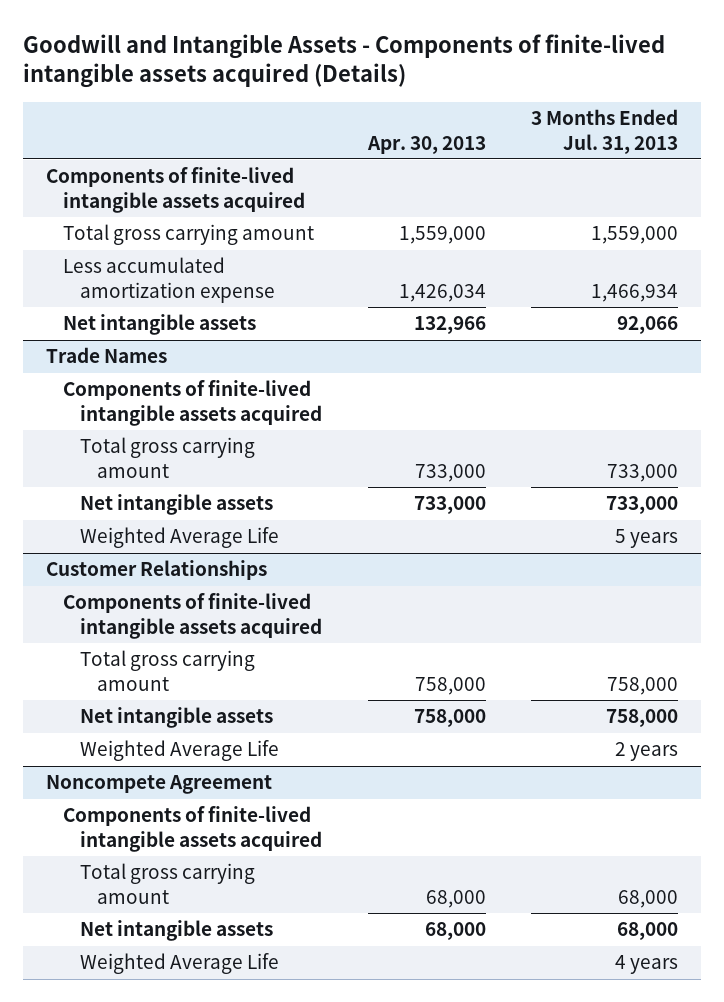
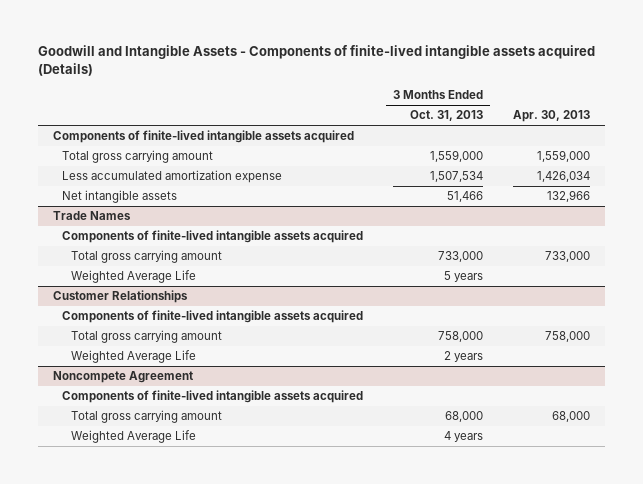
- | Apr. 30, 2013 | 3 Months Ended Jul. 31, 2013
+ | 3 Months Ended Oct. 31, 2013 | Apr. 30, 2013
@ Trade Names
- Net intangible assets | 733,000 | 733,000
@ Customer Relationships
- Net intangible assets | 758,000 | 758,000
@ Noncompete Agreement
- Net intangible assets | 68,000 | 68,000

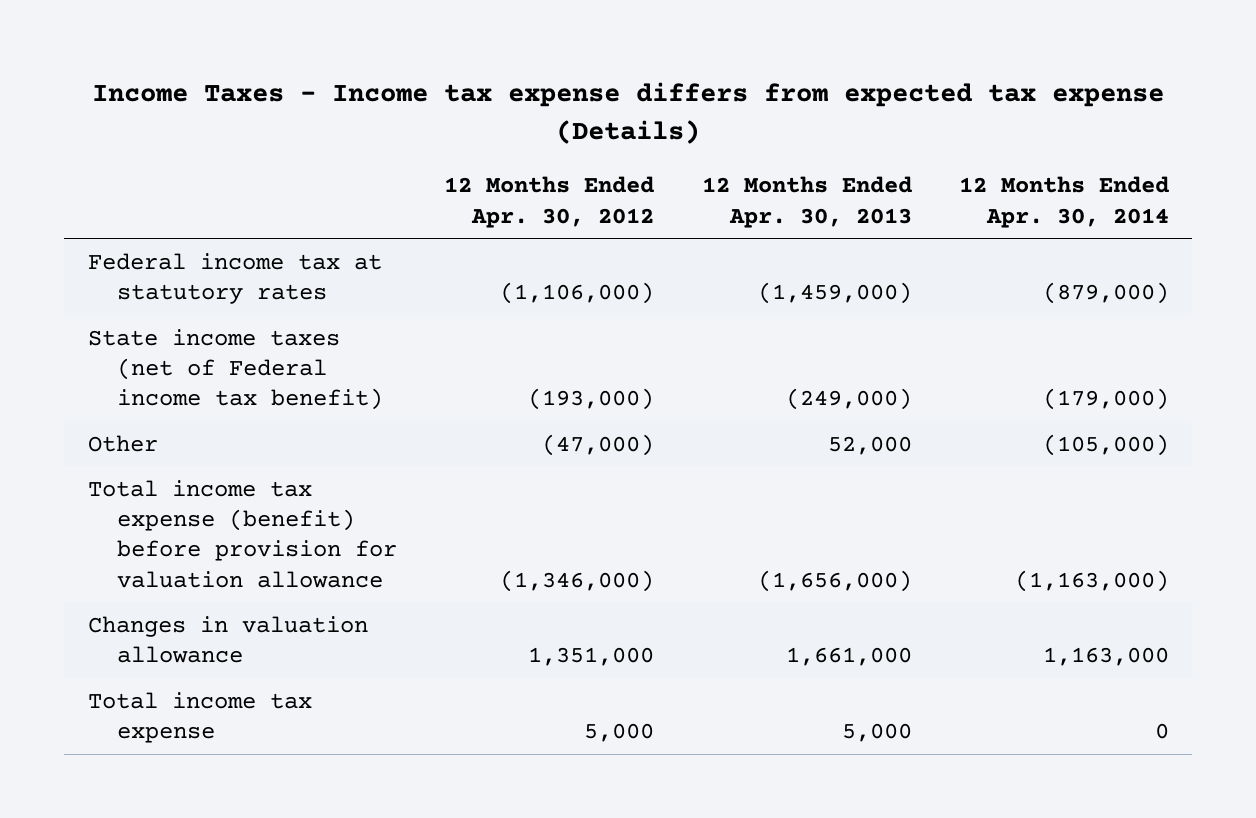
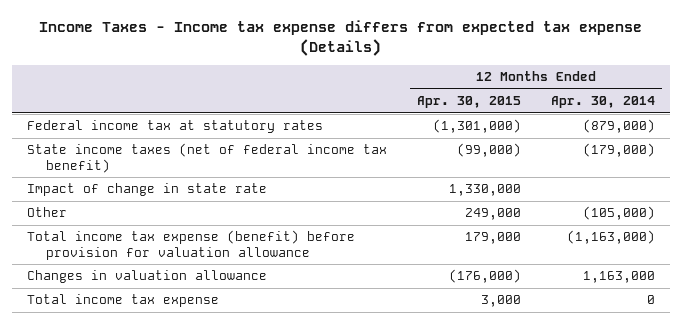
- | 12 Months Ended Apr. 30, 2012 | 12 Months Ended Apr. 30, 2013 | 12 Months Ended Apr. 30, 2014
+ | 12 Months Ended Apr. 30, 2015 | 12 Months Ended Apr. 30, 2014
- State income taxes (net of Federal income tax benefit) | (193,000) | (249,000) | (179,000)
+ State income taxes (net of federal income tax benefit) | (99,000) | (179,000)
+ Impact of change in state rate | 1,330,000 |

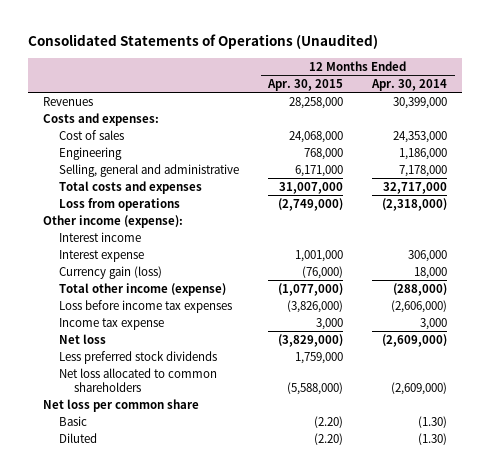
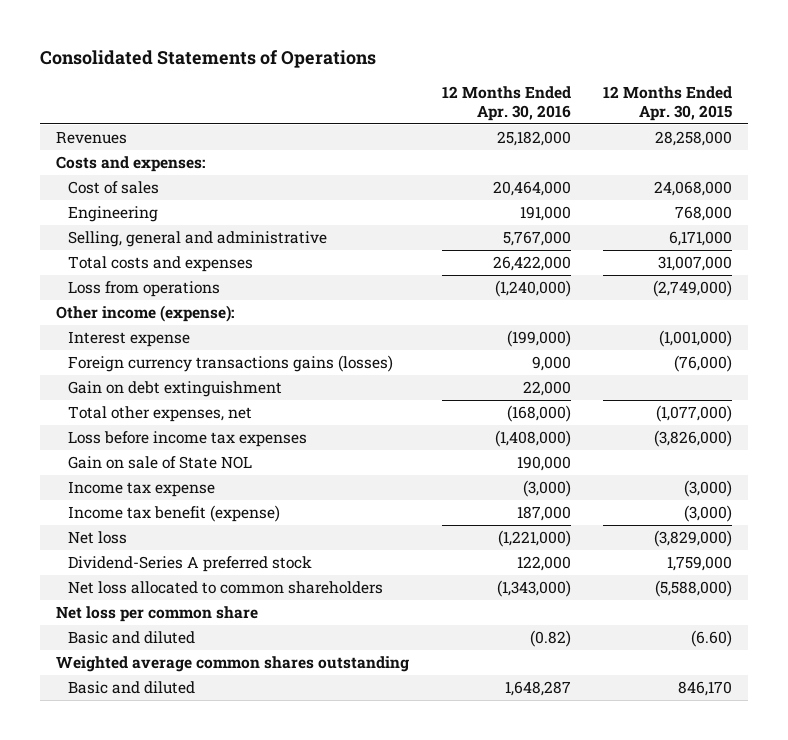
- Consolidated Statements of Operations (Unaudited)
+ Consolidated Statements of Operations
- | 12 Months Ended Apr. 30, 2015 | 12 Months Ended Apr. 30, 2014
+ | 12 Months Ended Apr. 30, 2016 | 12 Months Ended Apr. 30, 2015
- Interest income
- Interest expense | 1,001,000 | 306,000
- Currency gain (loss) | (76,000) | 18,000
- Total other income (expense) | (1,077,000) | (288,000)
+ Interest expense | (199,000) | (1,001,000)
+ Foreign currency transactions gains (losses) | 9,000 | (76,000)
+ Gain on debt extinguishment | 22,000 |
+ Total other expenses, net | (168,000) | (1,077,000)
- Income tax expense | 3,000 | 3,000
+ Gain on sale of State NOL | 190,000 |
+ Income tax expense | (3,000) | (3,000)
+ Income tax benefit (expense) | 187,000 | (3,000)
- Less preferred stock dividends | 1,759,000 |
+ Dividend-Series A preferred stock | 122,000 | 1,759,000
- Basic | (2.20) | (1.30)
- Diluted | (2.20) | (1.30)
+ Basic and diluted | (0.82) | (6.60)
+ Weighted average common shares outstanding
+ Basic and diluted | 1,648,287 | 846,170

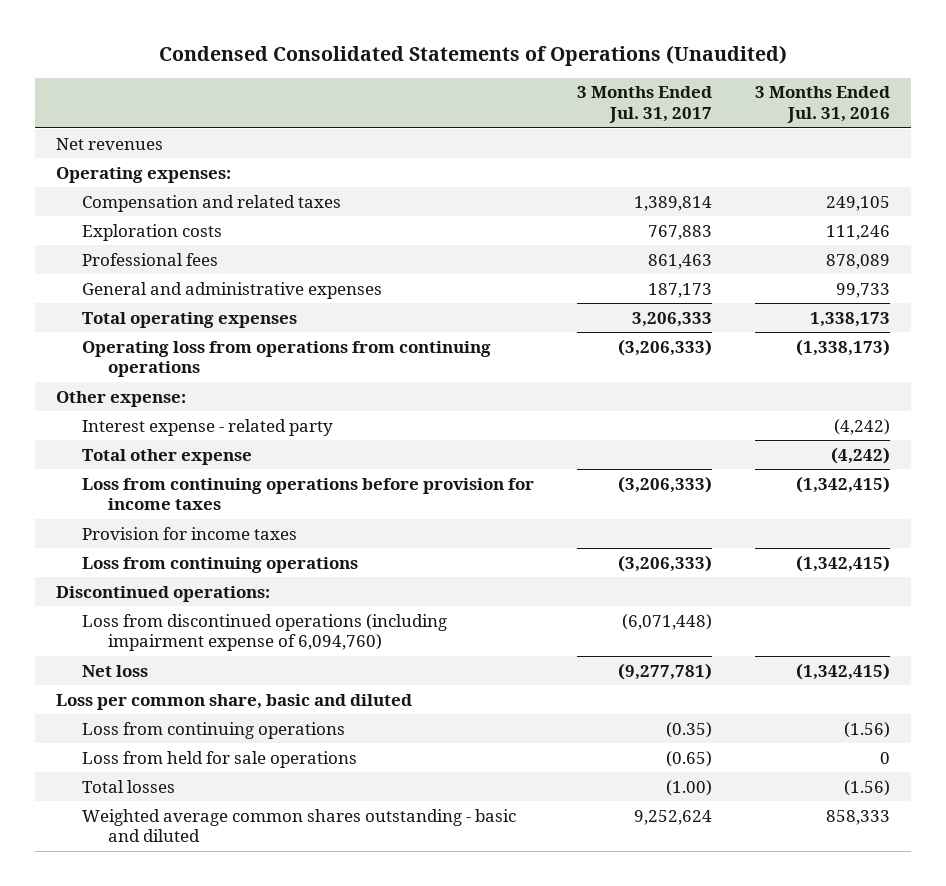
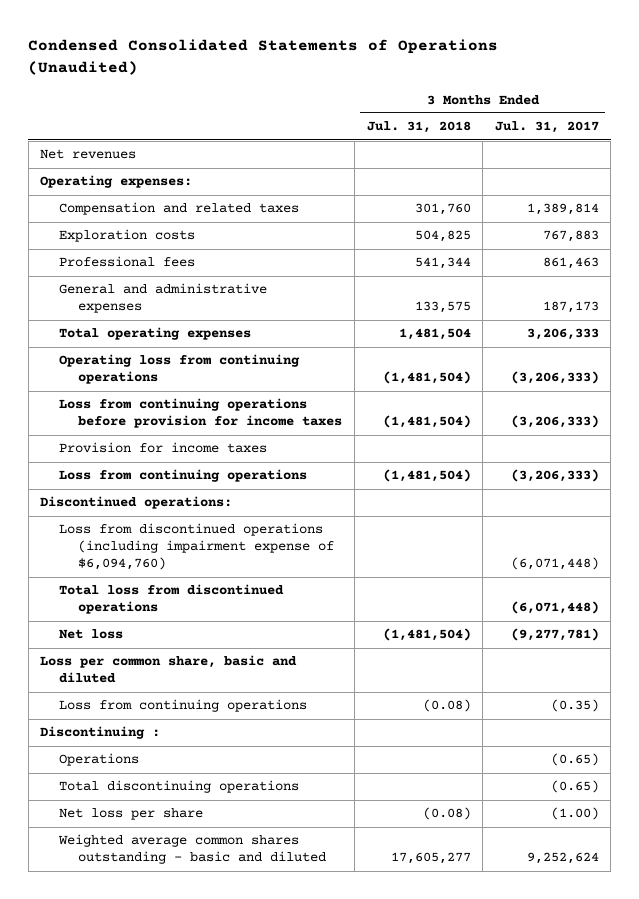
- | 3 Months Ended Jul. 31, 2017 | 3 Months Ended Jul. 31, 2016
+ | 3 Months Ended Jul. 31, 2018 | 3 Months Ended Jul. 31, 2017
- Operating loss from operations from continuing operations | (3,206,333) | (1,338,173)
- Other expense:
- Interest expense - related party | | (4,242)
- Total other expense | | (4,242)
+ Operating loss from continuing operations | (1,481,504) | (3,206,333)
- Loss from discontinued operations (including impairment expense of 6,094,760) | (6,071,448) |
+ Loss from discontinued operations (including impairment expense of $6,094,760) | | (6,071,448)
+ Total loss from discontinued operations | | (6,071,448)
- Loss from held for sale operations | (0.65) | 0
- Total losses | (1.00) | (1.56)
+ Discontinuing :
+ Operations | | (0.65)
+ Total discontinuing operations | | (0.65)
+ Net loss per share | (0.08) | (1.00)

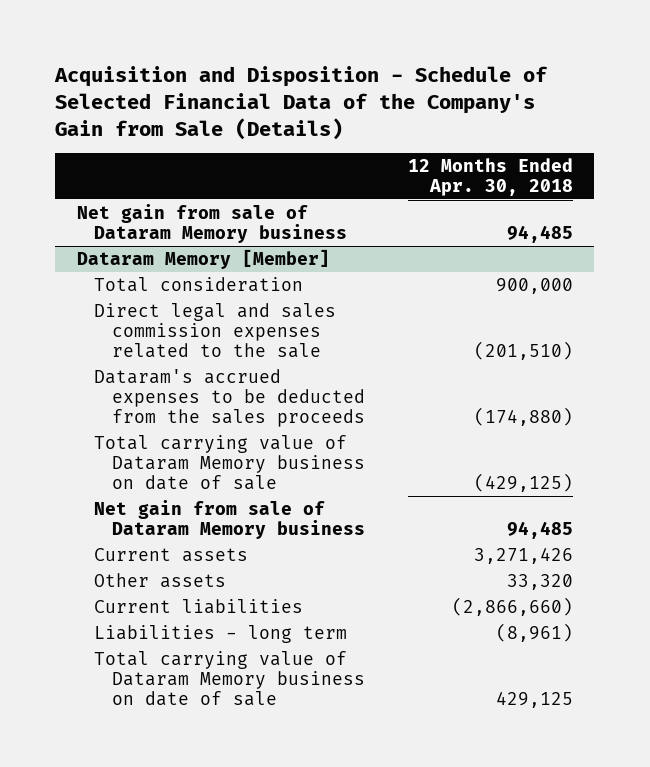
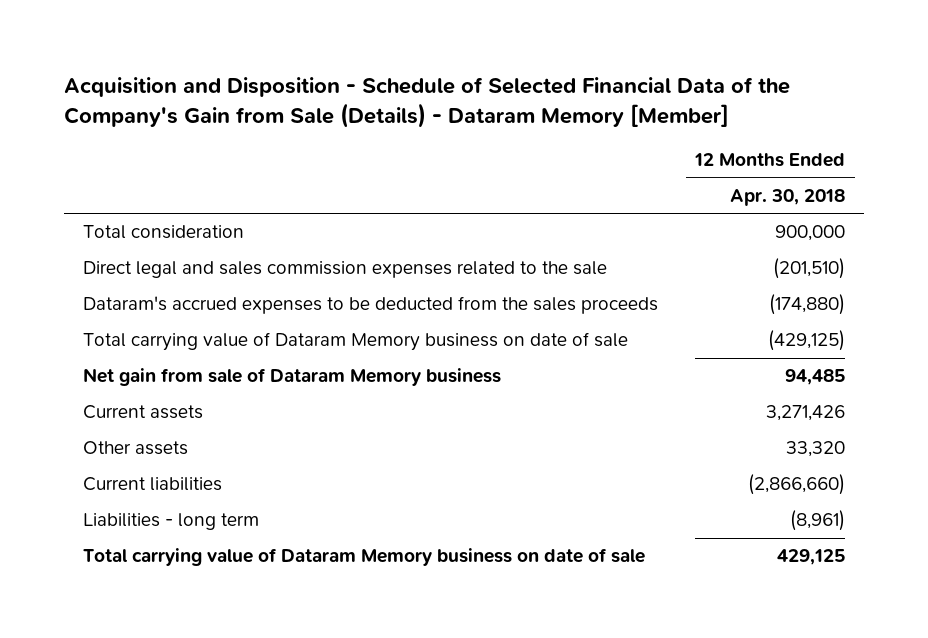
- Acquisition and Disposition - Schedule of Selected Financial Data of the Company's Gain from Sale (Details)
+ Acquisition and Disposition - Schedule of Selected Financial Data of the Company's Gain from Sale (Details) - Dataram Memory [Member]
- Net gain from sale of Dataram Memory business | 94,485
- Dataram Memory [Member]

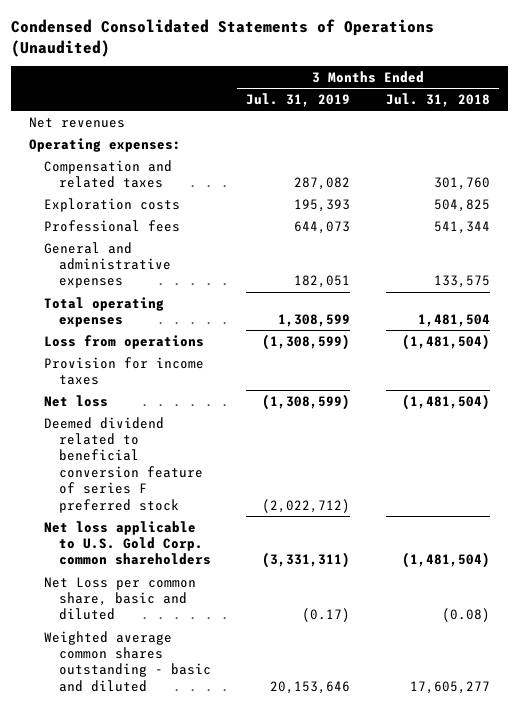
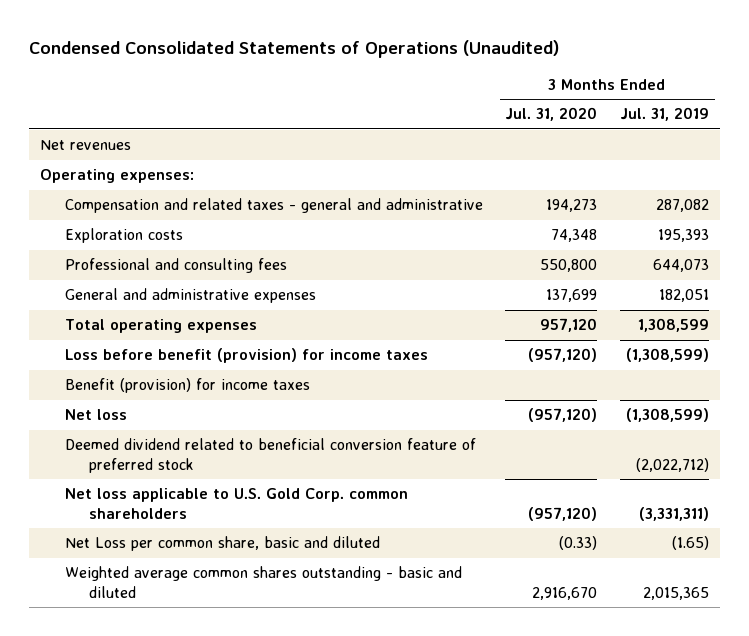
- | 3 Months Ended Jul. 31, 2019 | 3 Months Ended Jul. 31, 2018
+ | 3 Months Ended Jul. 31, 2020 | 3 Months Ended Jul. 31, 2019
- Compensation and related taxes | 287,082 | 301,760
+ Compensation and related taxes - general and administrative | 194,273 | 287,082
- Professional fees | 644,073 | 541,344
+ Professional and consulting fees | 550,800 | 644,073
- Loss from operations | (1,308,599) | (1,481,504)
- Provision for income taxes
+ Loss before benefit (provision) for income taxes | (957,120) | (1,308,599)
+ Benefit (provision) for income taxes
- Deemed dividend related to beneficial conversion feature of series F preferred stock | (2,022,712) |
+ Deemed dividend related to beneficial conversion feature of preferred stock | | (2,022,712)
- Net Loss per common share, basic and diluted | (0.17) | (0.08)
- Weighted average common shares outstanding - basic and diluted | 20,153,646 | 17,605,277
+ Net Loss per common share, basic and diluted | (0.33) | (1.65)
+ Weighted average common shares outstanding - basic and diluted | 2,916,670 | 2,015,365

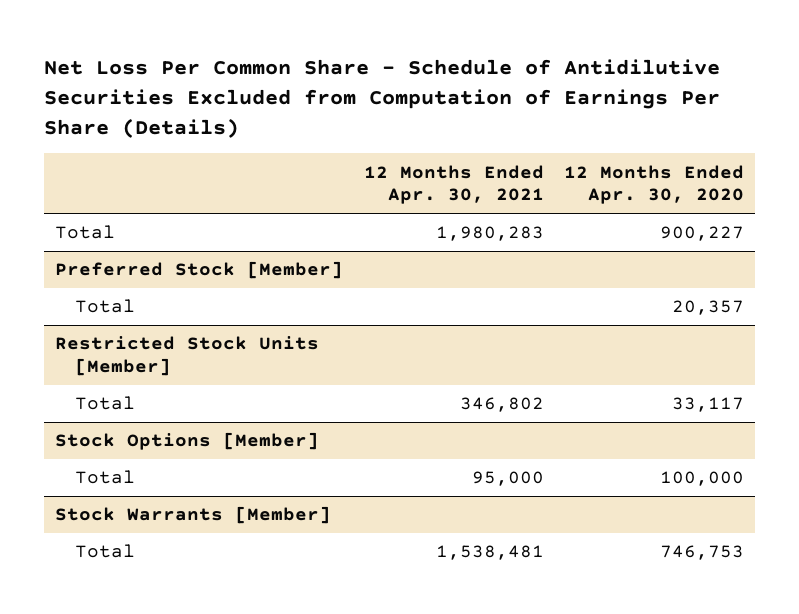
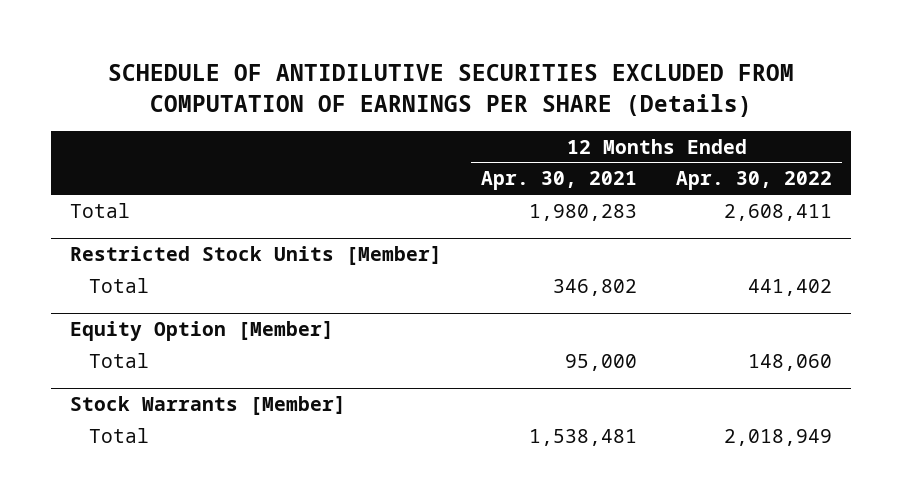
- Net Loss Per Common Share - Schedule of Antidilutive Securities Excluded from Computation of Earnings Per Share (Details)
+ SCHEDULE OF ANTIDILUTIVE SECURITIES EXCLUDED FROM COMPUTATION OF EARNINGS PER SHARE (Details)
- | 12 Months Ended Apr. 30, 2021 | 12 Months Ended Apr. 30, 2020
+ | 12 Months Ended Apr. 30, 2021 | 12 Months Ended Apr. 30, 2022
- Preferred Stock [Member]
- Total | | 20,357
- Stock Options [Member]
+ Equity Option [Member]

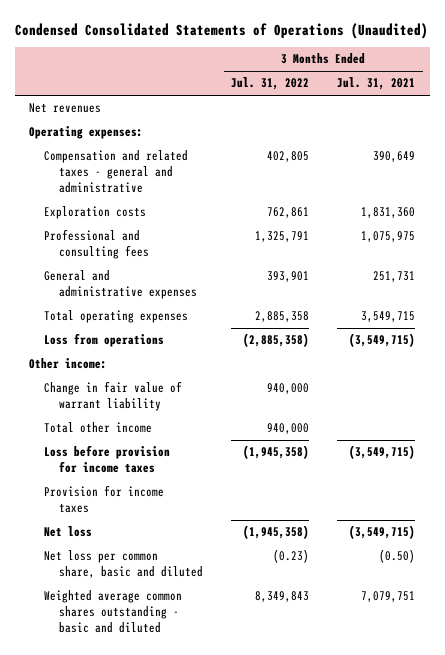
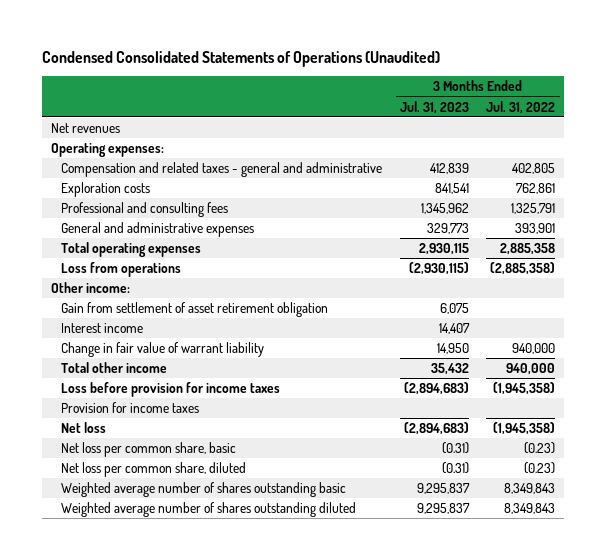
- | 3 Months Ended Jul. 31, 2022 | 3 Months Ended Jul. 31, 2021
+ | 3 Months Ended Jul. 31, 2023 | 3 Months Ended Jul. 31, 2022
+ Gain from settlement of asset retirement obligation | 6,075 |
+ Interest income | 14,407 |
- Net loss per common share, basic and diluted | (0.23) | (0.50)
- Weighted average common shares outstanding - basic and diluted | 8,349,843 | 7,079,751
+ Net loss per common share, basic | (0.31) | (0.23)
+ Net loss per common share, diluted | (0.31) | (0.23)
+ Weighted average number of shares outstanding basic | 9,295,837 | 8,349,843
+ Weighted average number of shares outstanding diluted | 9,295,837 | 8,349,843

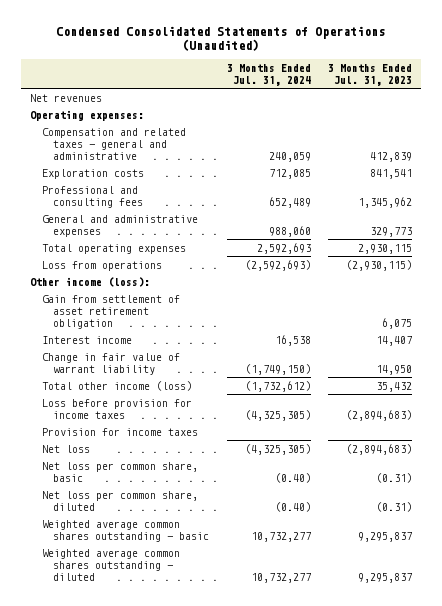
- | 3 Months Ended Jul. 31, 2023 | 3 Months Ended Jul. 31, 2022
+ | 3 Months Ended Jul. 31, 2024 | 3 Months Ended Jul. 31, 2023
- Other income:
+ Other income (loss):
- Total other income | 35,432 | 940,000
+ Total other income (loss) | (1,732,612) | 35,432
- Weighted average number of shares outstanding basic | 9,295,837 | 8,349,843
- Weighted average number of shares outstanding diluted | 9,295,837 | 8,349,843
+ Weighted average common shares outstanding - basic | 10,732,277 | 9,295,837
+ Weighted average common shares outstanding - diluted | 10,732,277 | 9,295,837

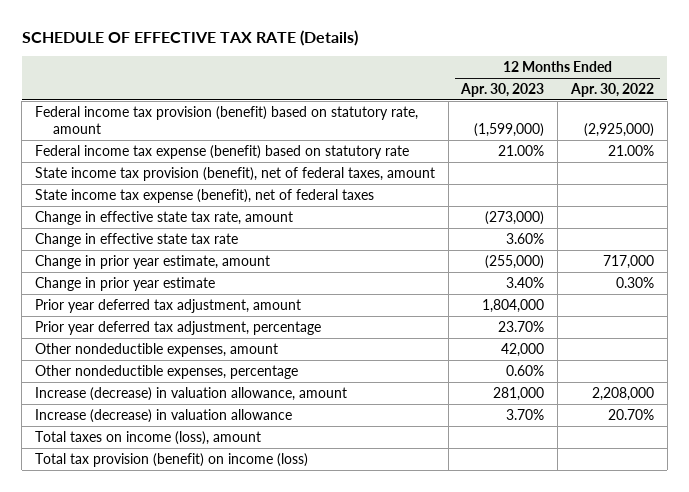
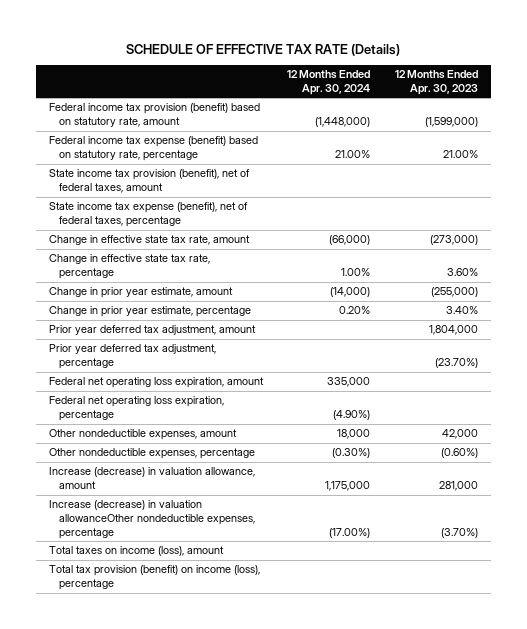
- | 12 Months Ended Apr. 30, 2023 | 12 Months Ended Apr. 30, 2022
+ | 12 Months Ended Apr. 30, 2024 | 12 Months Ended Apr. 30, 2023
- Federal income tax expense (benefit) based on statutory rate | 21.00% | 21.00%
+ Federal income tax expense (benefit) based on statutory rate, percentage | 21.00% | 21.00%
- State income tax expense (benefit), net of federal taxes
+ State income tax expense (benefit), net of federal taxes, percentage
- Change in effective state tax rate | 3.60% |
+ Change in effective state tax rate, percentage | 1.00% | 3.60%
- Change in prior year estimate | 3.40% | 0.30%
+ Change in prior year estimate, percentage | 0.20% | 3.40%
- Prior year deferred tax adjustment, percentage | 23.70% |
+ Prior year deferred tax adjustment, percentage | | (23.70%)
+ Federal net operating loss expiration, amount | 335,000 |
+ Federal net operating loss expiration, percentage | (4.90%) |
- Other nondeductible expenses, percentage | 0.60% |
+ Other nondeductible expenses, percentage | (0.30%) | (0.60%)
- Increase (decrease) in valuation allowance | 3.70% | 20.70%
+ Increase (decrease) in valuation allowanceOther nondeductible expenses, percentage | (17.00%) | (3.70%)
- Total tax provision (benefit) on income (loss)
+ Total tax provision (benefit) on income (loss), percentage

